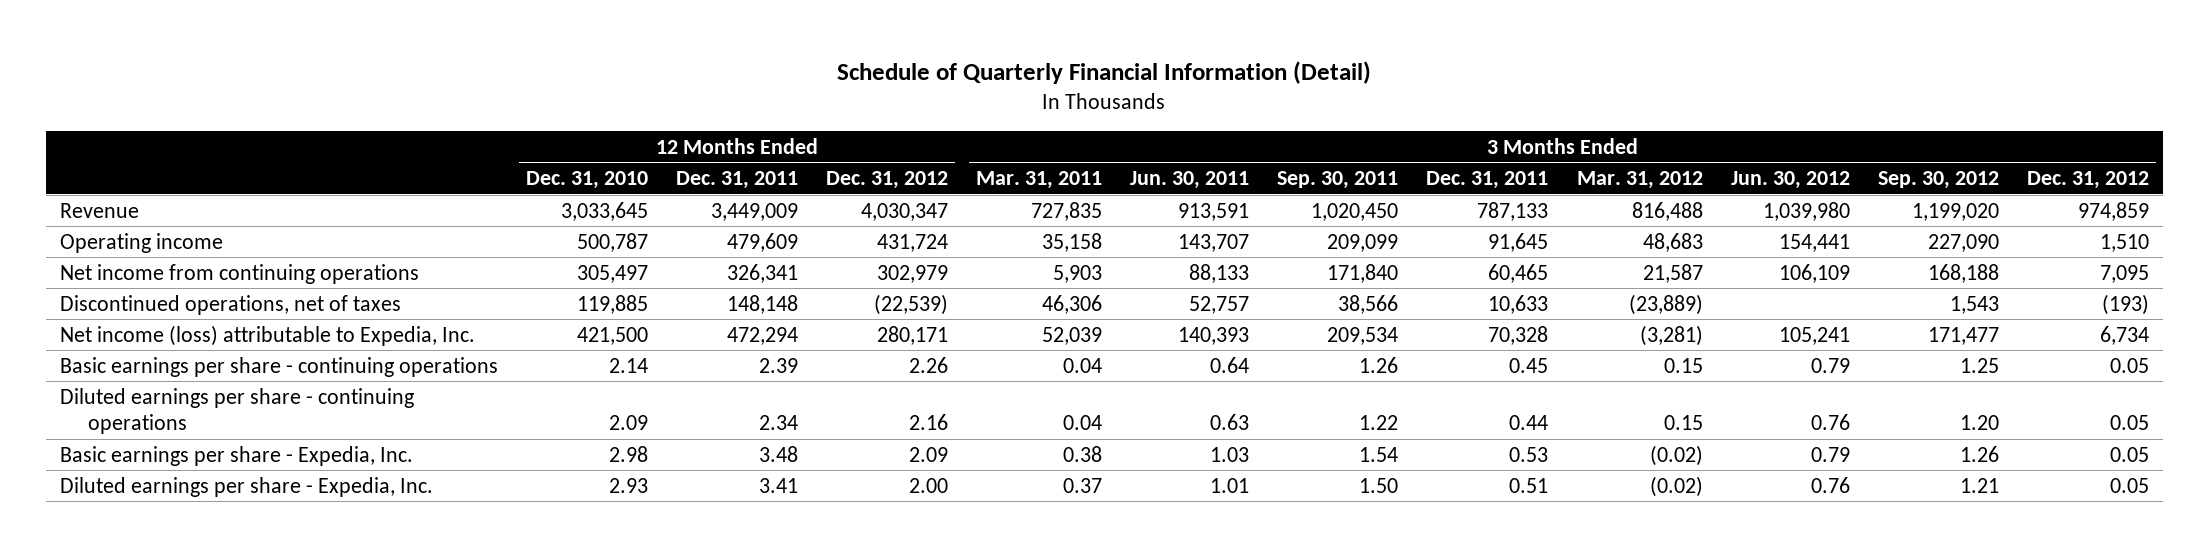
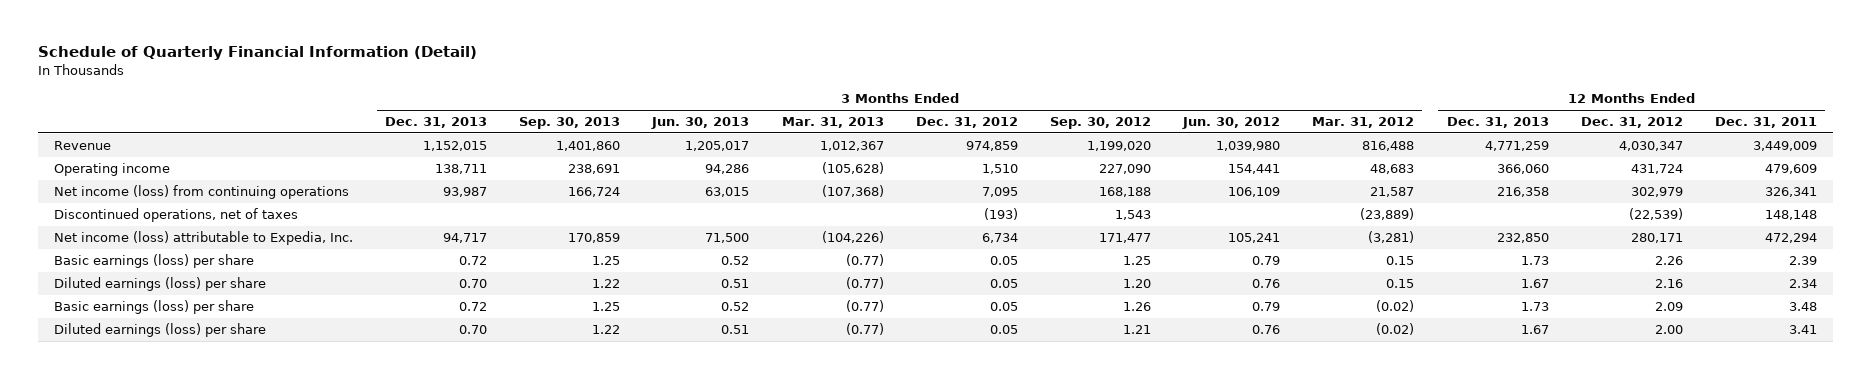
- | 12 Months Ended Dec. 31, 2010 | 12 Months Ended Dec. 31, 2011 | 12 Months Ended Dec. 31, 2012 | 3 Months Ended Mar. 31, 2011 | 3 Months Ended Jun. 30, 2011 | 3 Months Ended Sep. 30, 2011 | 3 Months Ended Dec. 31, 2011 | 3 Months Ended Mar. 31, 2012 | 3 Months Ended Jun. 30, 2012 | 3 Months Ended Sep. 30, 2012 | 3 Months Ended Dec. 31, 2012
+ | 3 Months Ended Dec. 31, 2013 | 3 Months Ended Sep. 30, 2013 | 3 Months Ended Jun. 30, 2013 | 3 Months Ended Mar. 31, 2013 | 3 Months Ended Dec. 31, 2012 | 3 Months Ended Sep. 30, 2012 | 3 Months Ended Jun. 30, 2012 | 3 Months Ended Mar. 31, 2012 | 12 Months Ended Dec. 31, 2013 | 12 Months Ended Dec. 31, 2012 | 12 Months Ended Dec. 31, 2011
- Net income from continuing operations | 305,497 | 326,341 | 302,979 | 5,903 | 88,133 | 171,840 | 60,465 | 21,587 | 106,109 | 168,188 | 7,095
+ Net income (loss) from continuing operations | 93,987 | 166,724 | 63,015 | (107,368) | 7,095 | 168,188 | 106,109 | 21,587 | 216,358 | 302,979 | 326,341
- Basic earnings per share - continuing operations | 2.14 | 2.39 | 2.26 | 0.04 | 0.64 | 1.26 | 0.45 | 0.15 | 0.79 | 1.25 | 0.05
- Diluted earnings per share - continuing operations | 2.09 | 2.34 | 2.16 | 0.04 | 0.63 | 1.22 | 0.44 | 0.15 | 0.76 | 1.20 | 0.05
- Basic earnings per share - Expedia, Inc. | 2.98 | 3.48 | 2.09 | 0.38 | 1.03 | 1.54 | 0.53 | (0.02) | 0.79 | 1.26 | 0.05
- Diluted earnings per share - Expedia, Inc. | 2.93 | 3.41 | 2.00 | 0.37 | 1.01 | 1.50 | 0.51 | (0.02) | 0.76 | 1.21 | 0.05
+ Basic earnings (loss) per share | 0.72 | 1.25 | 0.52 | (0.77) | 0.05 | 1.25 | 0.79 | 0.15 | 1.73 | 2.26 | 2.39
+ Diluted earnings (loss) per share | 0.70 | 1.22 | 0.51 | (0.77) | 0.05 | 1.20 | 0.76 | 0.15 | 1.67 | 2.16 | 2.34
+ Basic earnings (loss) per share | 0.72 | 1.25 | 0.52 | (0.77) | 0.05 | 1.26 | 0.79 | (0.02) | 1.73 | 2.09 | 3.48
+ Diluted earnings (loss) per share | 0.70 | 1.22 | 0.51 | (0.77) | 0.05 | 1.21 | 0.76 | (0.02) | 1.67 | 2.00 | 3.41

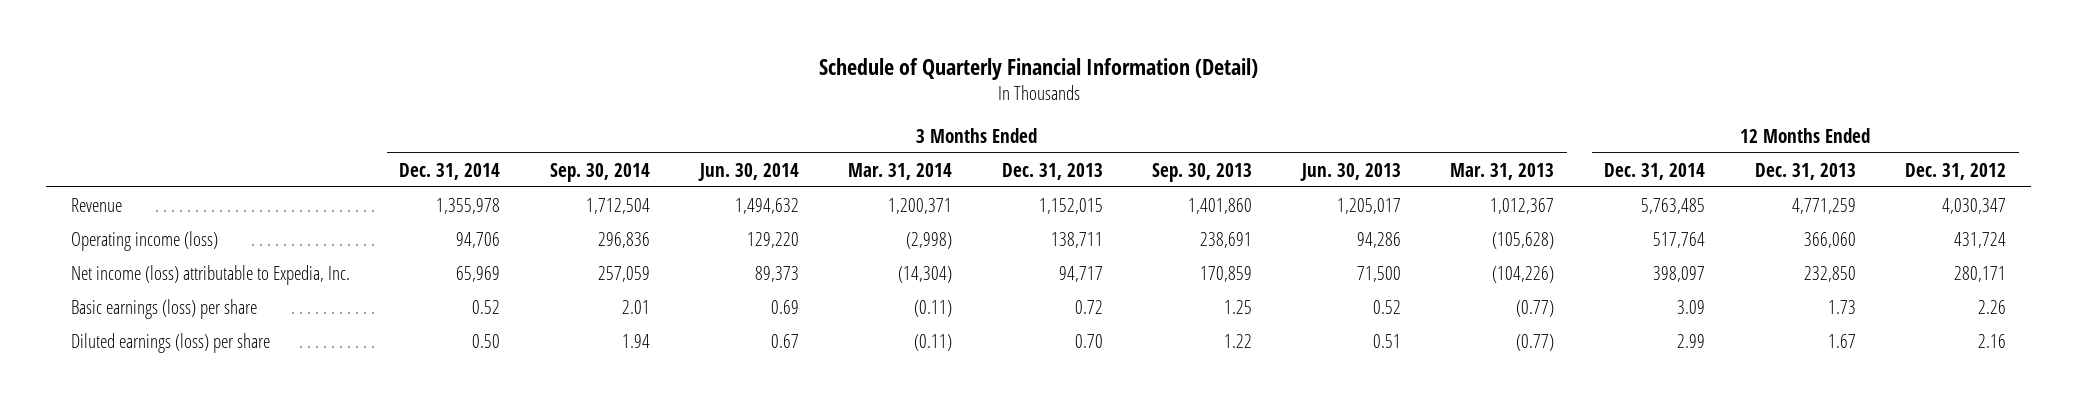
- | 3 Months Ended Dec. 31, 2013 | 3 Months Ended Sep. 30, 2013 | 3 Months Ended Jun. 30, 2013 | 3 Months Ended Mar. 31, 2013 | 3 Months Ended Dec. 31, 2012 | 3 Months Ended Sep. 30, 2012 | 3 Months Ended Jun. 30, 2012 | 3 Months Ended Mar. 31, 2012 | 12 Months Ended Dec. 31, 2013 | 12 Months Ended Dec. 31, 2012 | 12 Months Ended Dec. 31, 2011
+ | 3 Months Ended Dec. 31, 2014 | 3 Months Ended Sep. 30, 2014 | 3 Months Ended Jun. 30, 2014 | 3 Months Ended Mar. 31, 2014 | 3 Months Ended Dec. 31, 2013 | 3 Months Ended Sep. 30, 2013 | 3 Months Ended Jun. 30, 2013 | 3 Months Ended Mar. 31, 2013 | 12 Months Ended Dec. 31, 2014 | 12 Months Ended Dec. 31, 2013 | 12 Months Ended Dec. 31, 2012
- Operating income | 138,711 | 238,691 | 94,286 | (105,628) | 1,510 | 227,090 | 154,441 | 48,683 | 366,060 | 431,724 | 479,609
- Net income (loss) from continuing operations | 93,987 | 166,724 | 63,015 | (107,368) | 7,095 | 168,188 | 106,109 | 21,587 | 216,358 | 302,979 | 326,341
- Discontinued operations, net of taxes | | | | | (193) | 1,543 | | (23,889) | | (22,539) | 148,148
+ Operating income (loss) | 94,706 | 296,836 | 129,220 | (2,998) | 138,711 | 238,691 | 94,286 | (105,628) | 517,764 | 366,060 | 431,724
- Basic earnings (loss) per share | 0.72 | 1.25 | 0.52 | (0.77) | 0.05 | 1.26 | 0.79 | (0.02) | 1.73 | 2.09 | 3.48
- Diluted earnings (loss) per share | 0.70 | 1.22 | 0.51 | (0.77) | 0.05 | 1.21 | 0.76 | (0.02) | 1.67 | 2.00 | 3.41

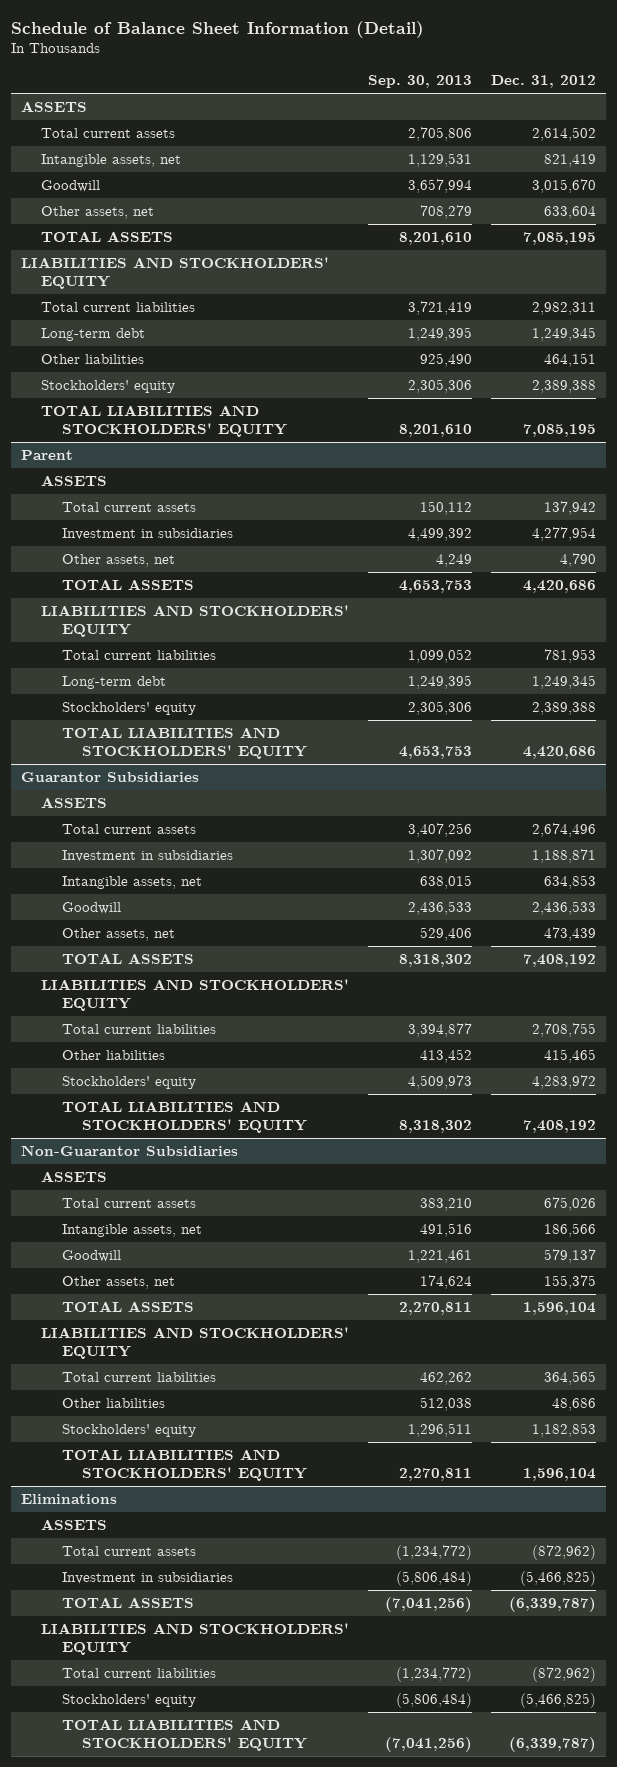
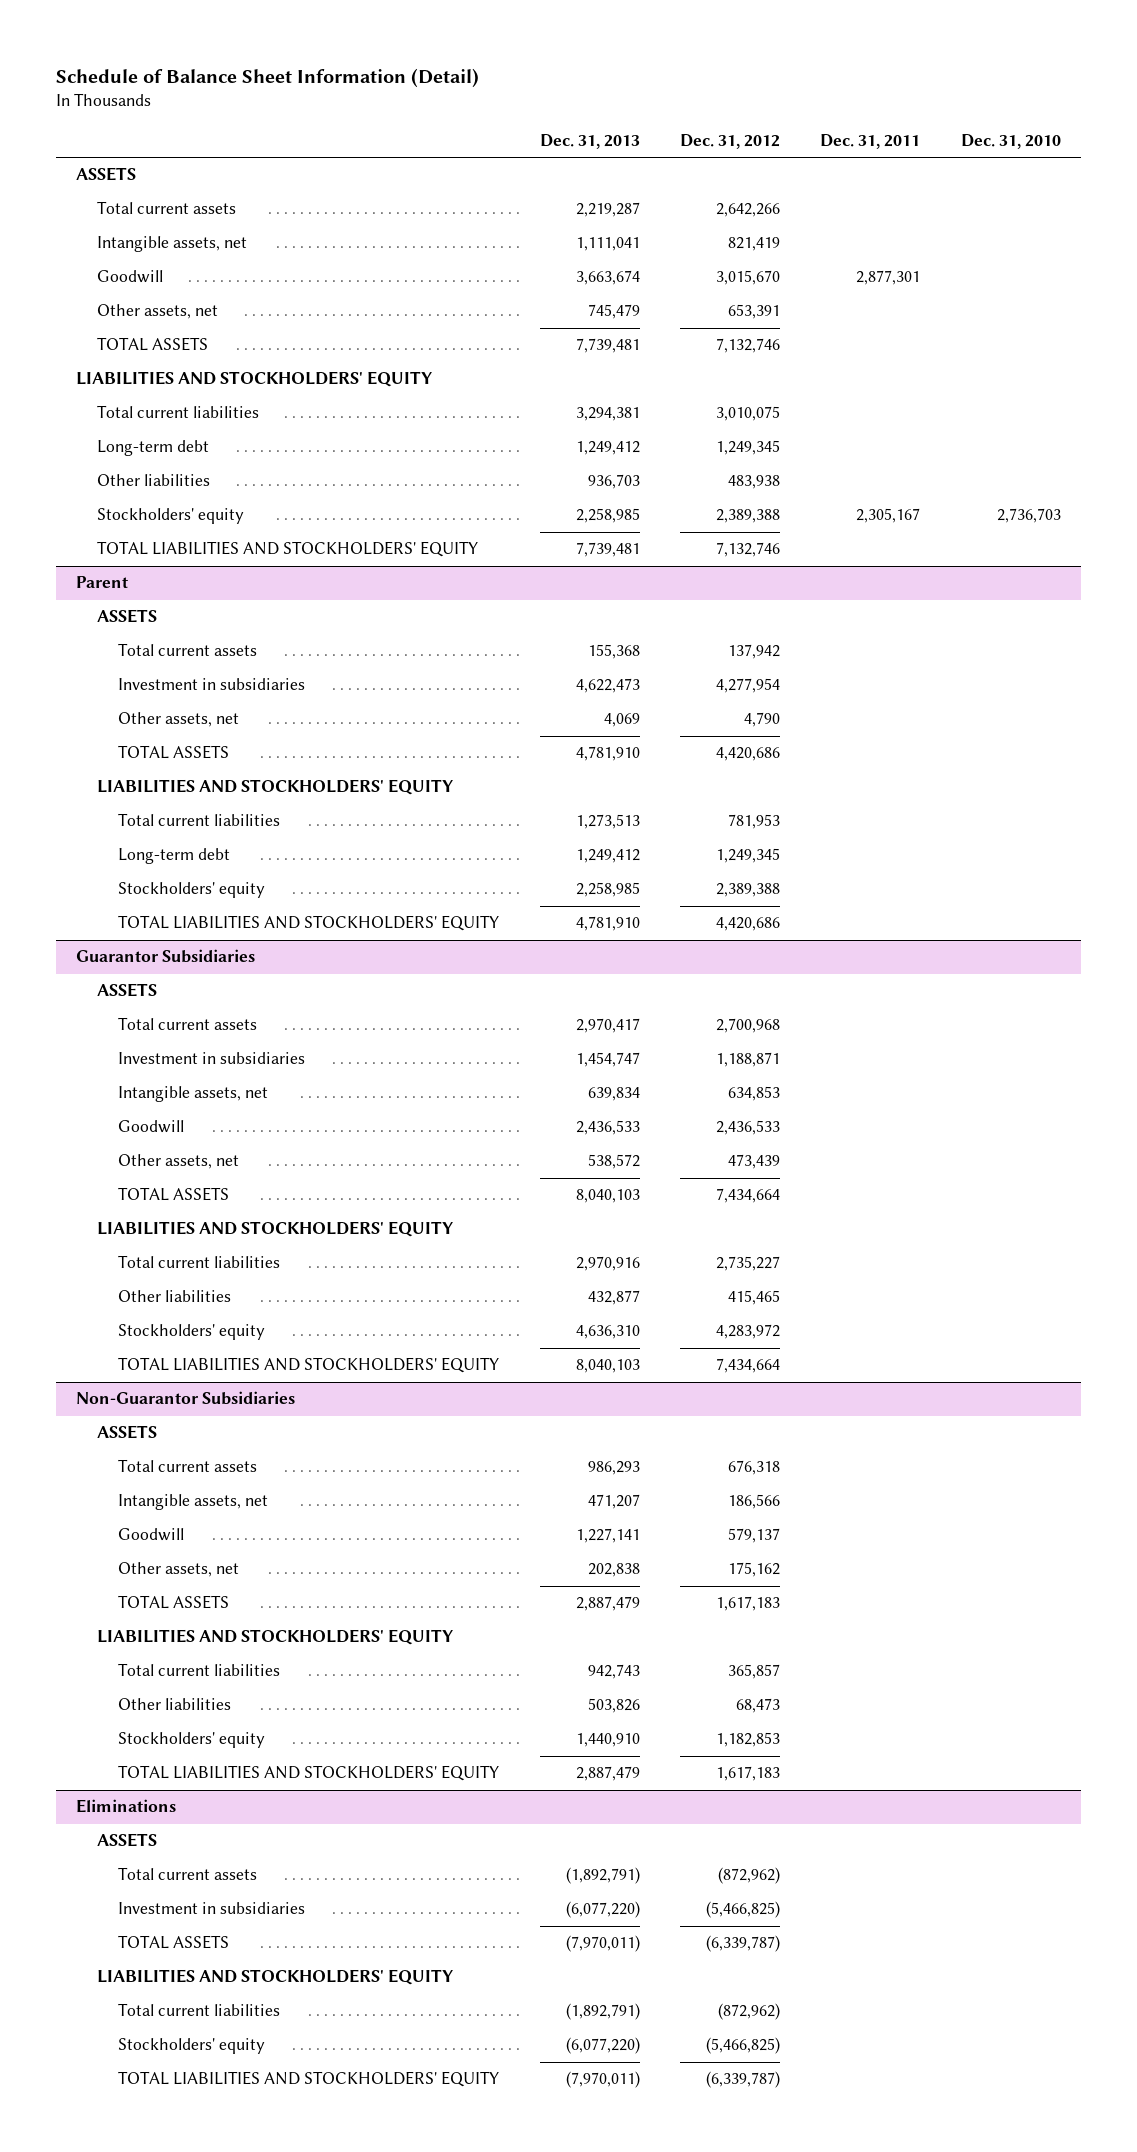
- | Sep. 30, 2013 | Dec. 31, 2012
+ | Dec. 31, 2013 | Dec. 31, 2012 | Dec. 31, 2011 | Dec. 31, 2010
- Total current assets | 2,705,806 | 2,614,502
+ Total current assets | 2,219,287 | 2,642,266 | |
- Other assets, net | 708,279 | 633,604
- TOTAL ASSETS | 8,201,610 | 7,085,195
+ Other assets, net | 745,479 | 653,391 | |
+ TOTAL ASSETS | 7,739,481 | 7,132,746 | |
- Total current liabilities | 3,721,419 | 2,982,311
+ Total current liabilities | 3,294,381 | 3,010,075 | |
- Other liabilities | 925,490 | 464,151
+ Other liabilities | 936,703 | 483,938 | |
- TOTAL LIABILITIES AND STOCKHOLDERS' EQUITY | 8,201,610 | 7,085,195
+ TOTAL LIABILITIES AND STOCKHOLDERS' EQUITY | 7,739,481 | 7,132,746 | |
@ Guarantor Subsidiaries
- Total current assets | 3,407,256 | 2,674,496
+ Total current assets | 2,970,417 | 2,700,968 | |
- TOTAL ASSETS | 8,318,302 | 7,408,192
+ TOTAL ASSETS | 8,040,103 | 7,434,664 | |
- Total current liabilities | 3,394,877 | 2,708,755
+ Total current liabilities | 2,970,916 | 2,735,227 | |
- TOTAL LIABILITIES AND STOCKHOLDERS' EQUITY | 8,318,302 | 7,408,192
+ TOTAL LIABILITIES AND STOCKHOLDERS' EQUITY | 8,040,103 | 7,434,664 | |
@ Non-Guarantor Subsidiaries
- Total current assets | 383,210 | 675,026
+ Total current assets | 986,293 | 676,318 | |
- Other assets, net | 174,624 | 155,375
- TOTAL ASSETS | 2,270,811 | 1,596,104
+ Other assets, net | 202,838 | 175,162 | |
+ TOTAL ASSETS | 2,887,479 | 1,617,183 | |
- Total current liabilities | 462,262 | 364,565
- Other liabilities | 512,038 | 48,686
+ Total current liabilities | 942,743 | 365,857 | |
+ Other liabilities | 503,826 | 68,473 | |
- TOTAL LIABILITIES AND STOCKHOLDERS' EQUITY | 2,270,811 | 1,596,104
+ TOTAL LIABILITIES AND STOCKHOLDERS' EQUITY | 2,887,479 | 1,617,183 | |

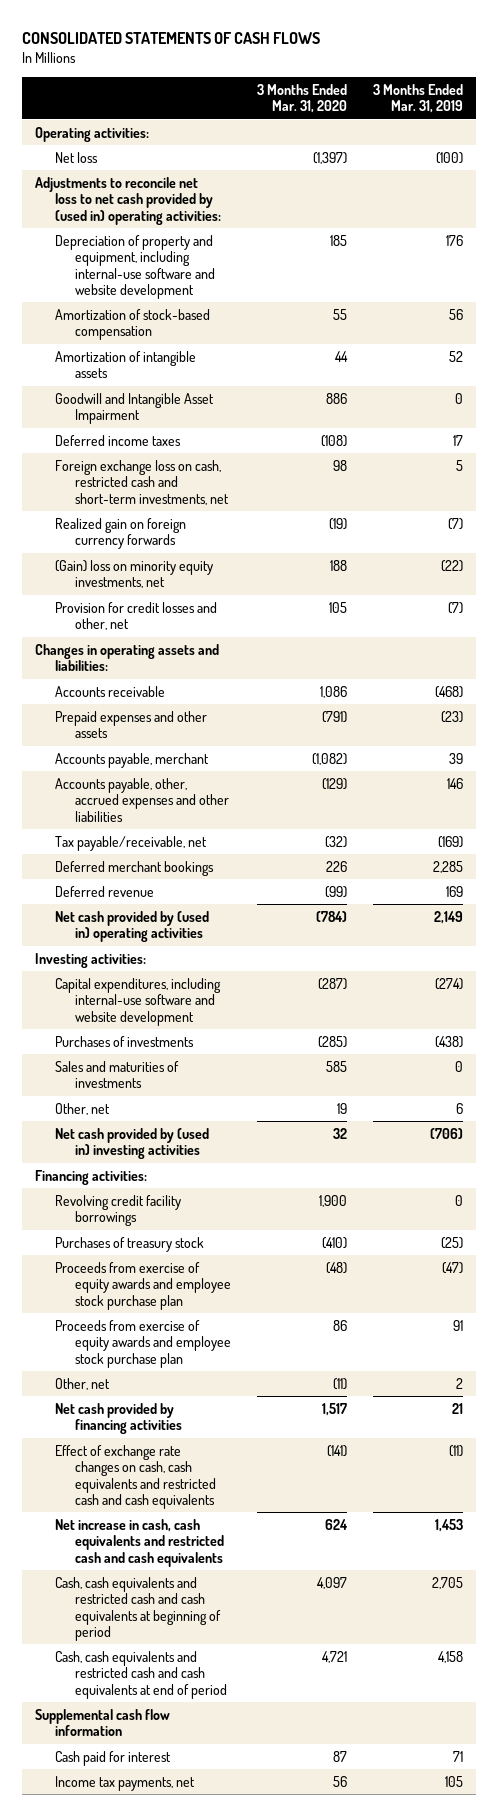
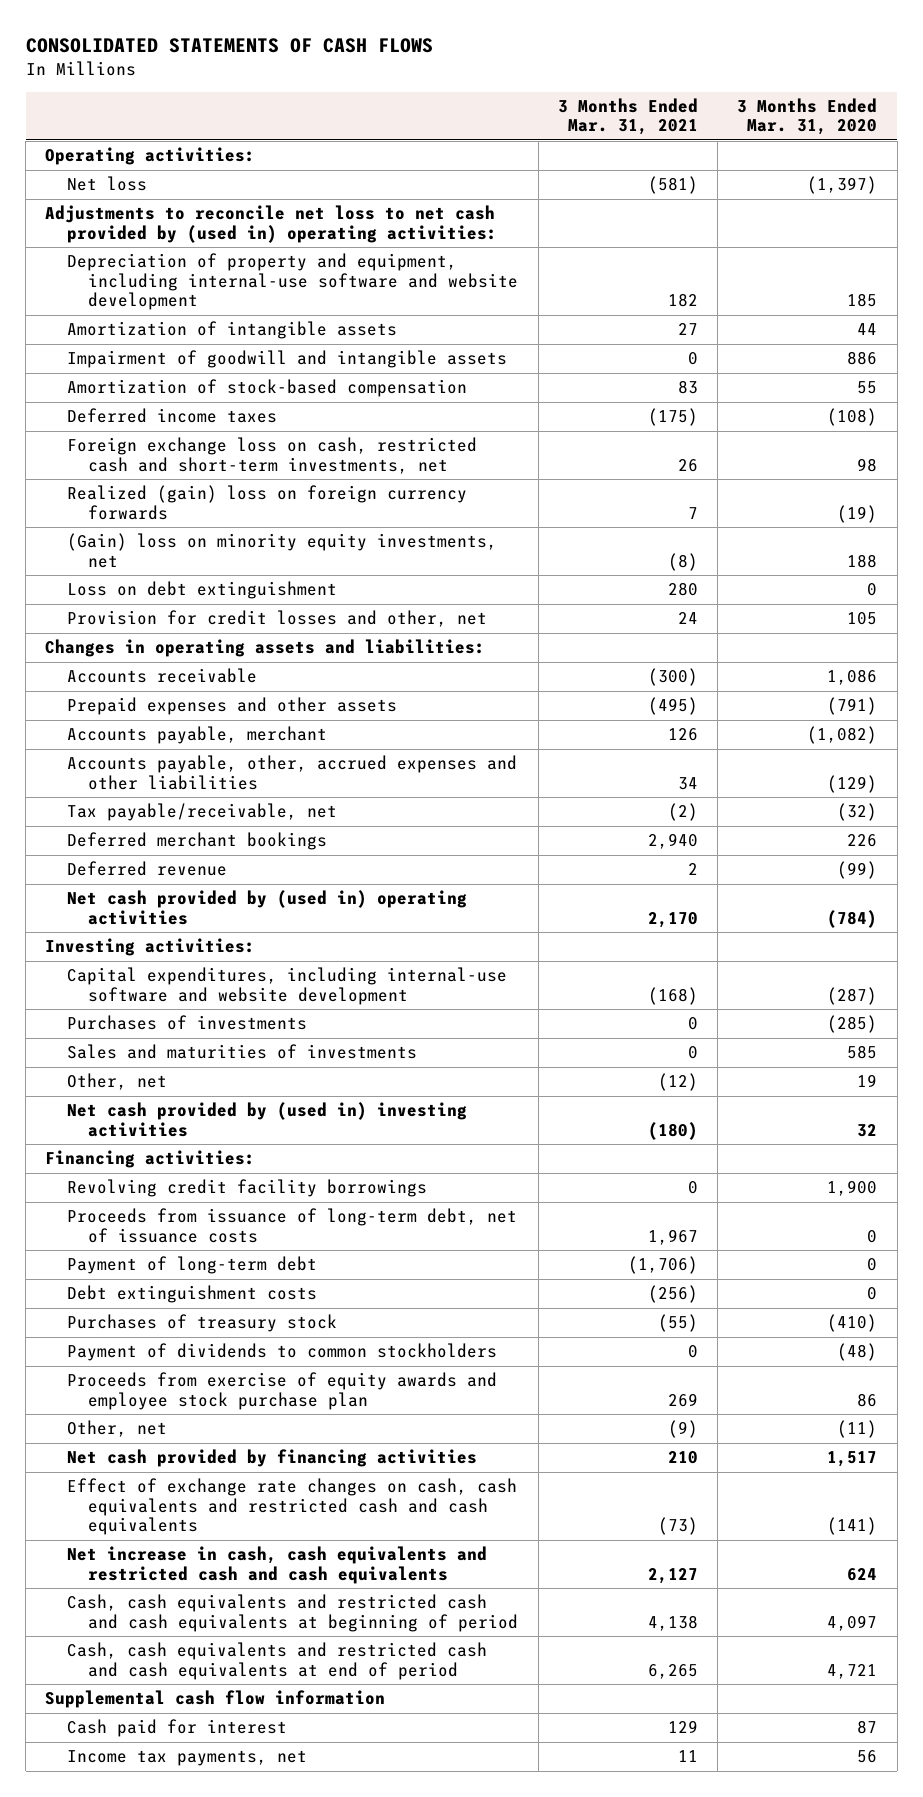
- | 3 Months Ended Mar. 31, 2020 | 3 Months Ended Mar. 31, 2019
+ | 3 Months Ended Mar. 31, 2021 | 3 Months Ended Mar. 31, 2020
- Goodwill and Intangible Asset Impairment | 886 | 0
+ Impairment of goodwill and intangible assets | 0 | 886
moved down: Amortization of stock-based compensation | 83 | 55
- Realized gain on foreign currency forwards | (19) | (7)
+ Realized (gain) loss on foreign currency forwards | 7 | (19)
+ Loss on debt extinguishment | 280 | 0
+ Proceeds from issuance of long-term debt, net of issuance costs | 1,967 | 0
+ Payment of long-term debt | (1,706) | 0
+ Debt extinguishment costs | (256) | 0
- Proceeds from exercise of equity awards and employee stock purchase plan | (48) | (47)
+ Payment of dividends to common stockholders | 0 | (48)

